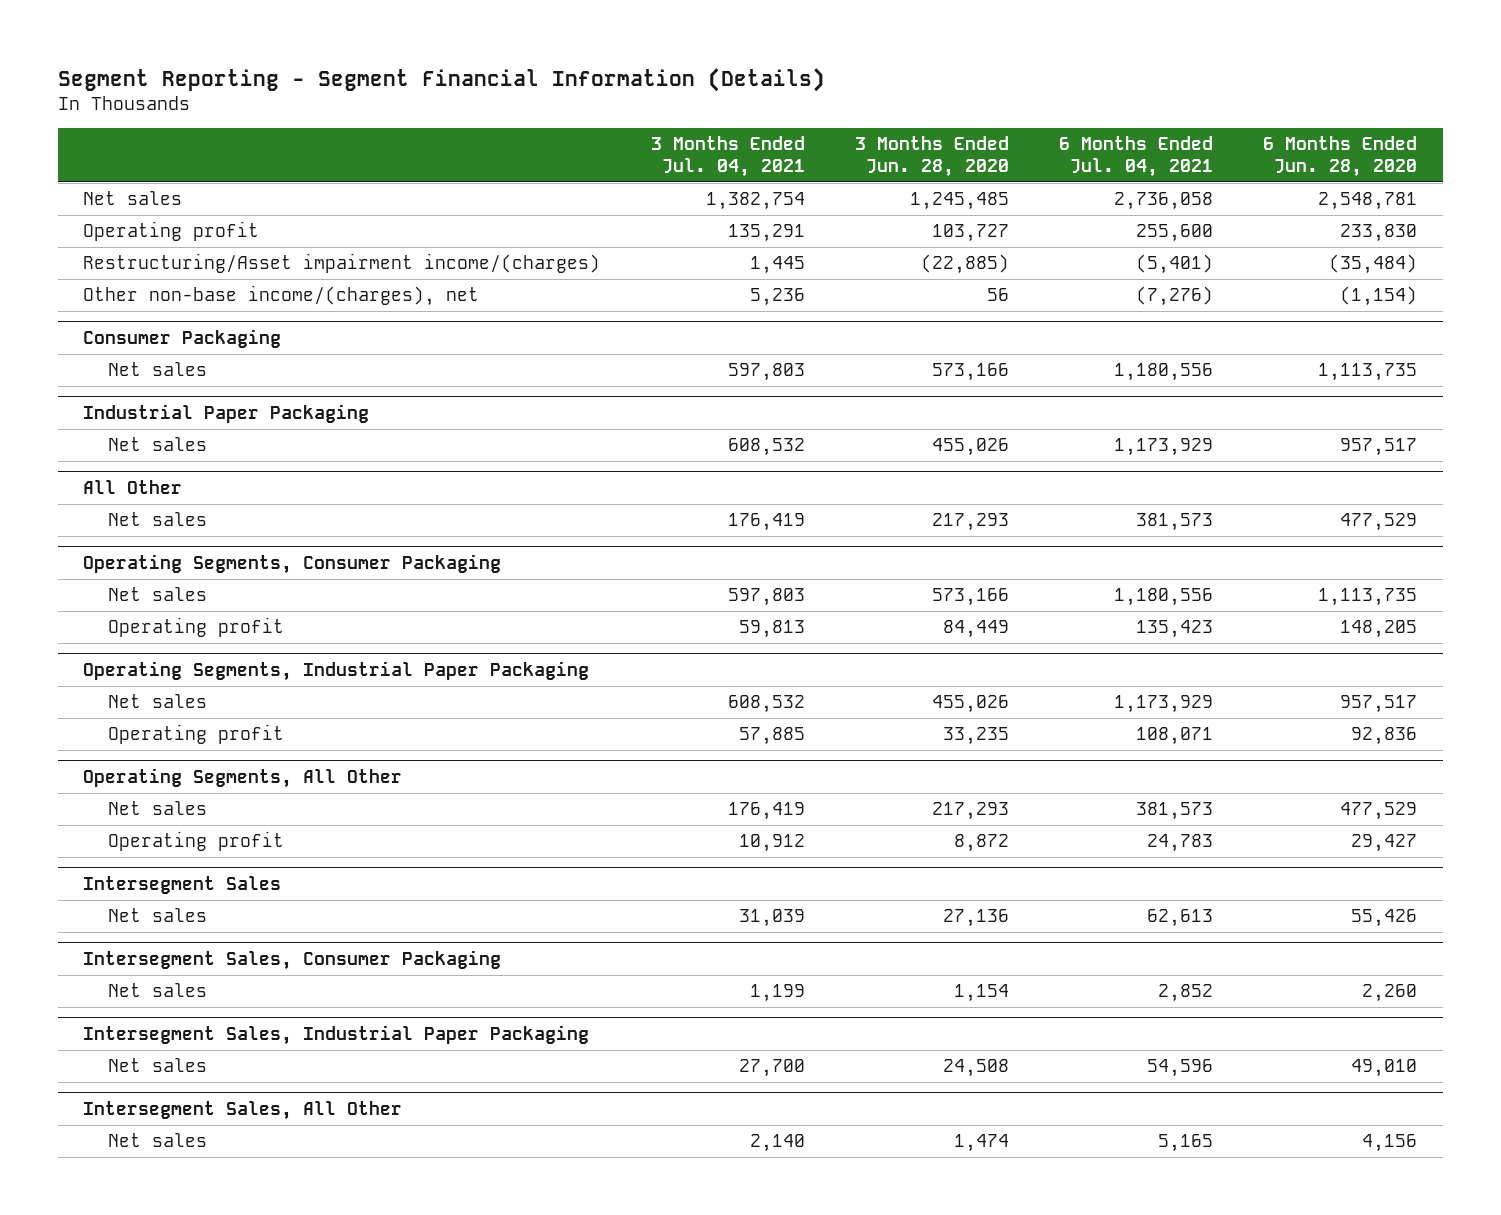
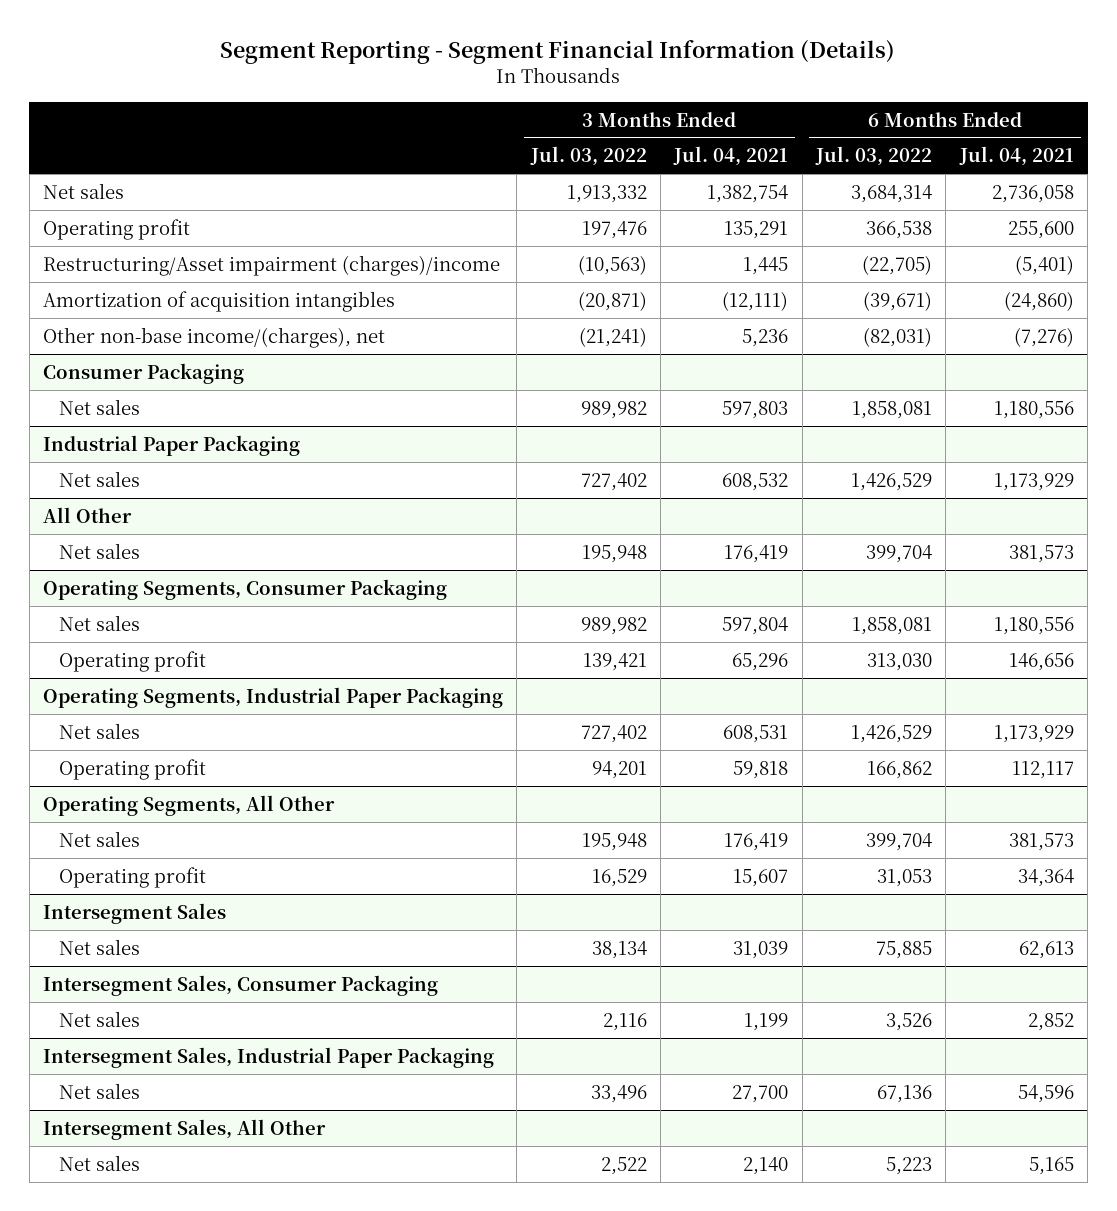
- | 3 Months Ended Jul. 04, 2021 | 3 Months Ended Jun. 28, 2020 | 6 Months Ended Jul. 04, 2021 | 6 Months Ended Jun. 28, 2020
+ | 3 Months Ended Jul. 03, 2022 | 3 Months Ended Jul. 04, 2021 | 6 Months Ended Jul. 03, 2022 | 6 Months Ended Jul. 04, 2021
- Restructuring/Asset impairment income/(charges) | 1,445 | (22,885) | (5,401) | (35,484)
+ Restructuring/Asset impairment (charges)/income | (10,563) | 1,445 | (22,705) | (5,401)
+ Amortization of acquisition intangibles | (20,871) | (12,111) | (39,671) | (24,860)
@ Operating Segments, Consumer Packaging
- Net sales | 597,803 | 573,166 | 1,180,556 | 1,113,735
- Operating profit | 59,813 | 84,449 | 135,423 | 148,205
+ Net sales | 989,982 | 597,804 | 1,858,081 | 1,180,556
+ Operating profit | 139,421 | 65,296 | 313,030 | 146,656
@ Operating Segments, Industrial Paper Packaging
- Net sales | 608,532 | 455,026 | 1,173,929 | 957,517
- Operating profit | 57,885 | 33,235 | 108,071 | 92,836
+ Net sales | 727,402 | 608,531 | 1,426,529 | 1,173,929
+ Operating profit | 94,201 | 59,818 | 166,862 | 112,117
@ Operating Segments, All Other
- Operating profit | 10,912 | 8,872 | 24,783 | 29,427
+ Operating profit | 16,529 | 15,607 | 31,053 | 34,364

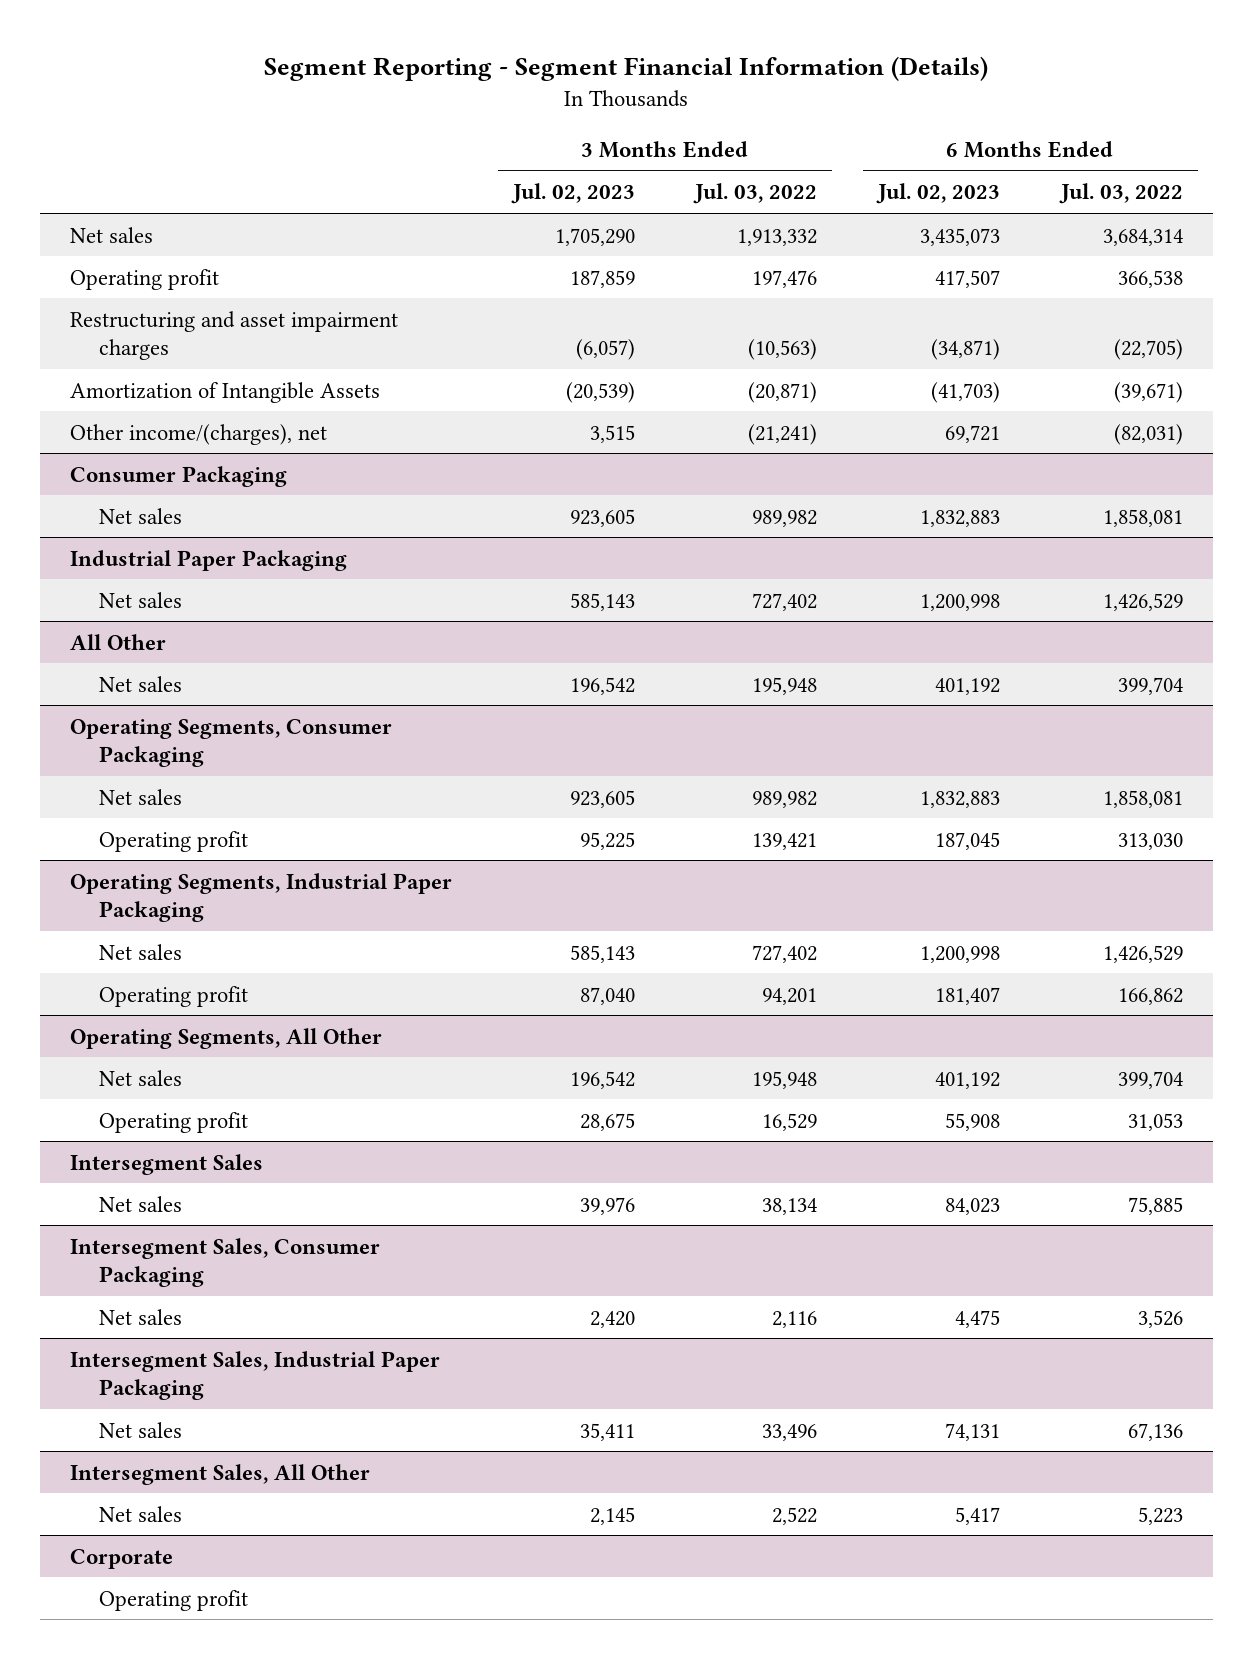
- | 3 Months Ended Jul. 03, 2022 | 3 Months Ended Jul. 04, 2021 | 6 Months Ended Jul. 03, 2022 | 6 Months Ended Jul. 04, 2021
+ | 3 Months Ended Jul. 02, 2023 | 3 Months Ended Jul. 03, 2022 | 6 Months Ended Jul. 02, 2023 | 6 Months Ended Jul. 03, 2022
- Restructuring/Asset impairment (charges)/income | (10,563) | 1,445 | (22,705) | (5,401)
- Amortization of acquisition intangibles | (20,871) | (12,111) | (39,671) | (24,860)
- Other non-base income/(charges), net | (21,241) | 5,236 | (82,031) | (7,276)
+ Restructuring and asset impairment charges | (6,057) | (10,563) | (34,871) | (22,705)
+ Amortization of Intangible Assets | (20,539) | (20,871) | (41,703) | (39,671)
+ Other income/(charges), net | 3,515 | (21,241) | 69,721 | (82,031)
+ Corporate
+ Operating profit

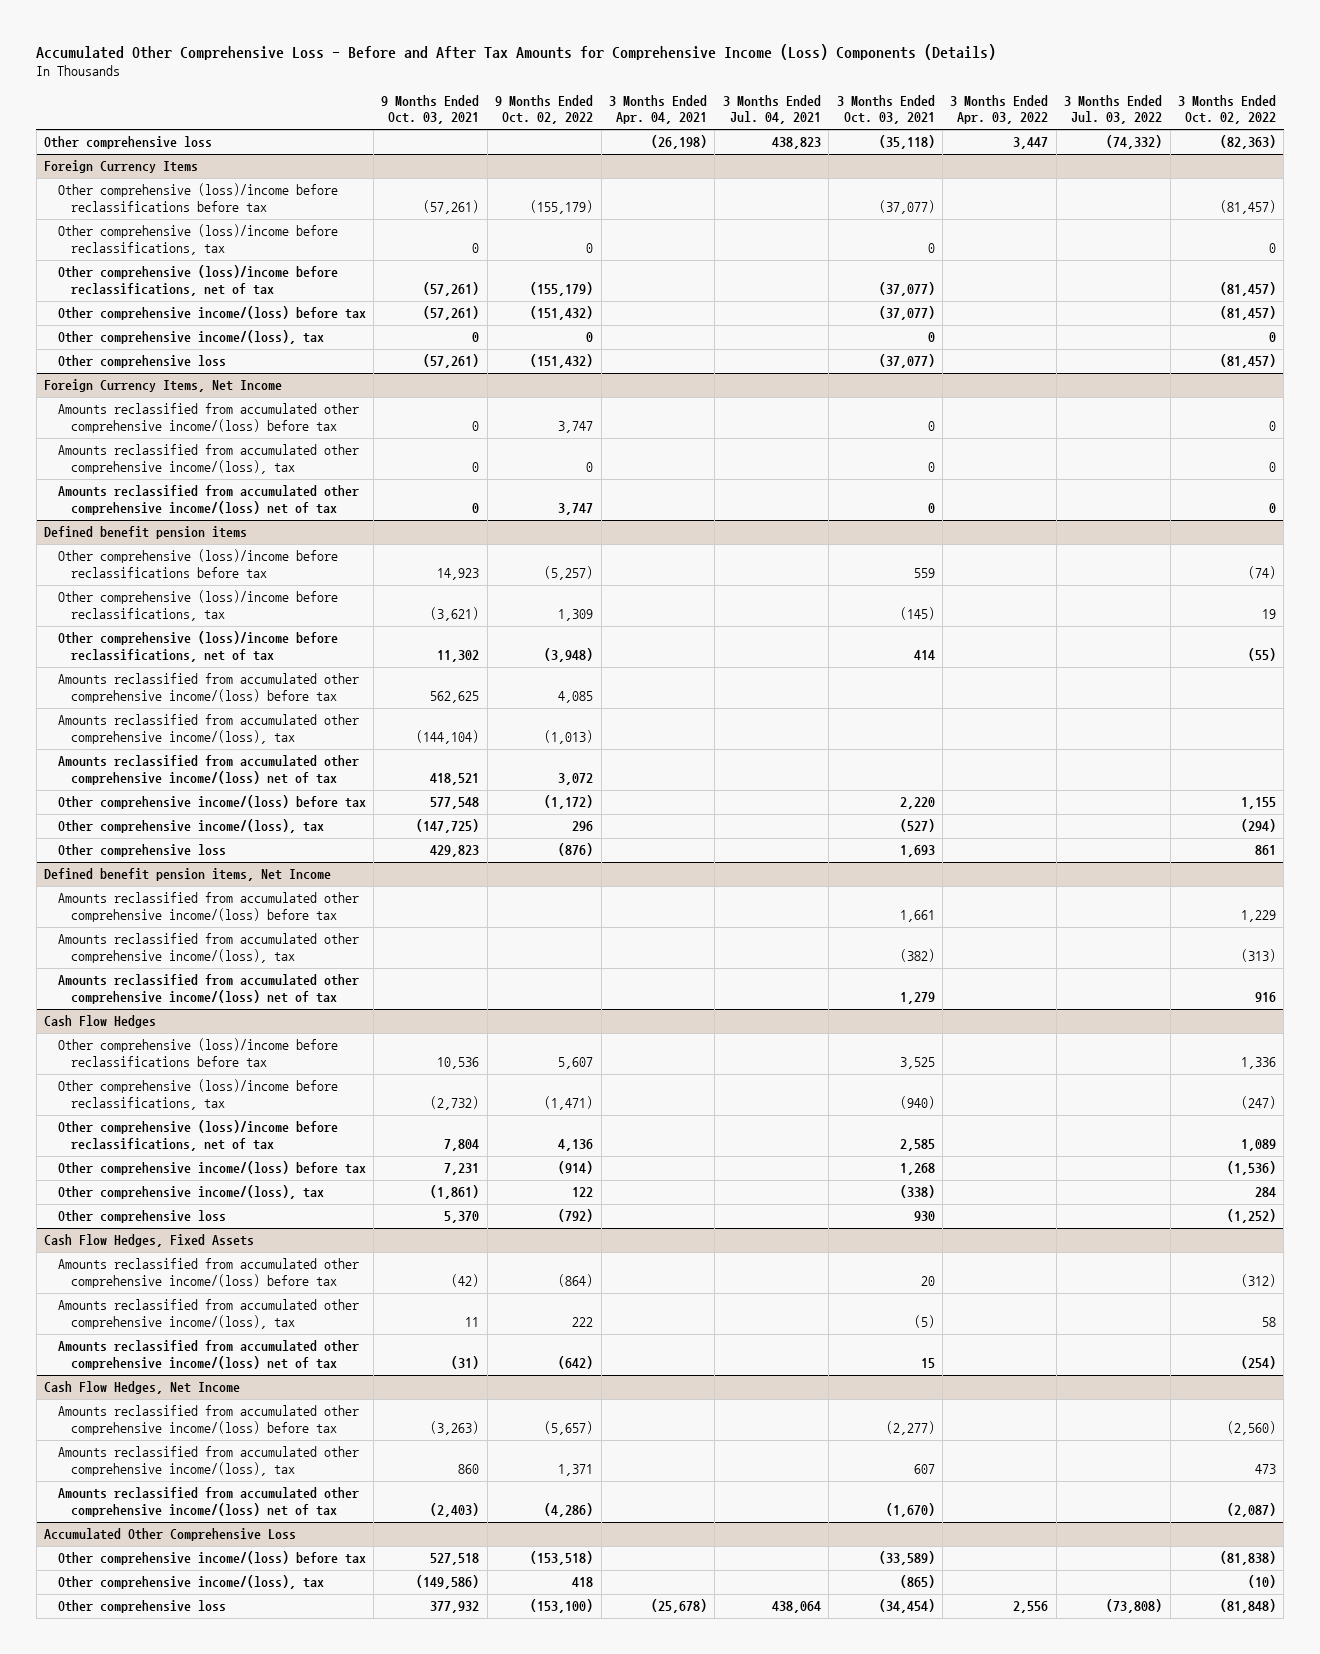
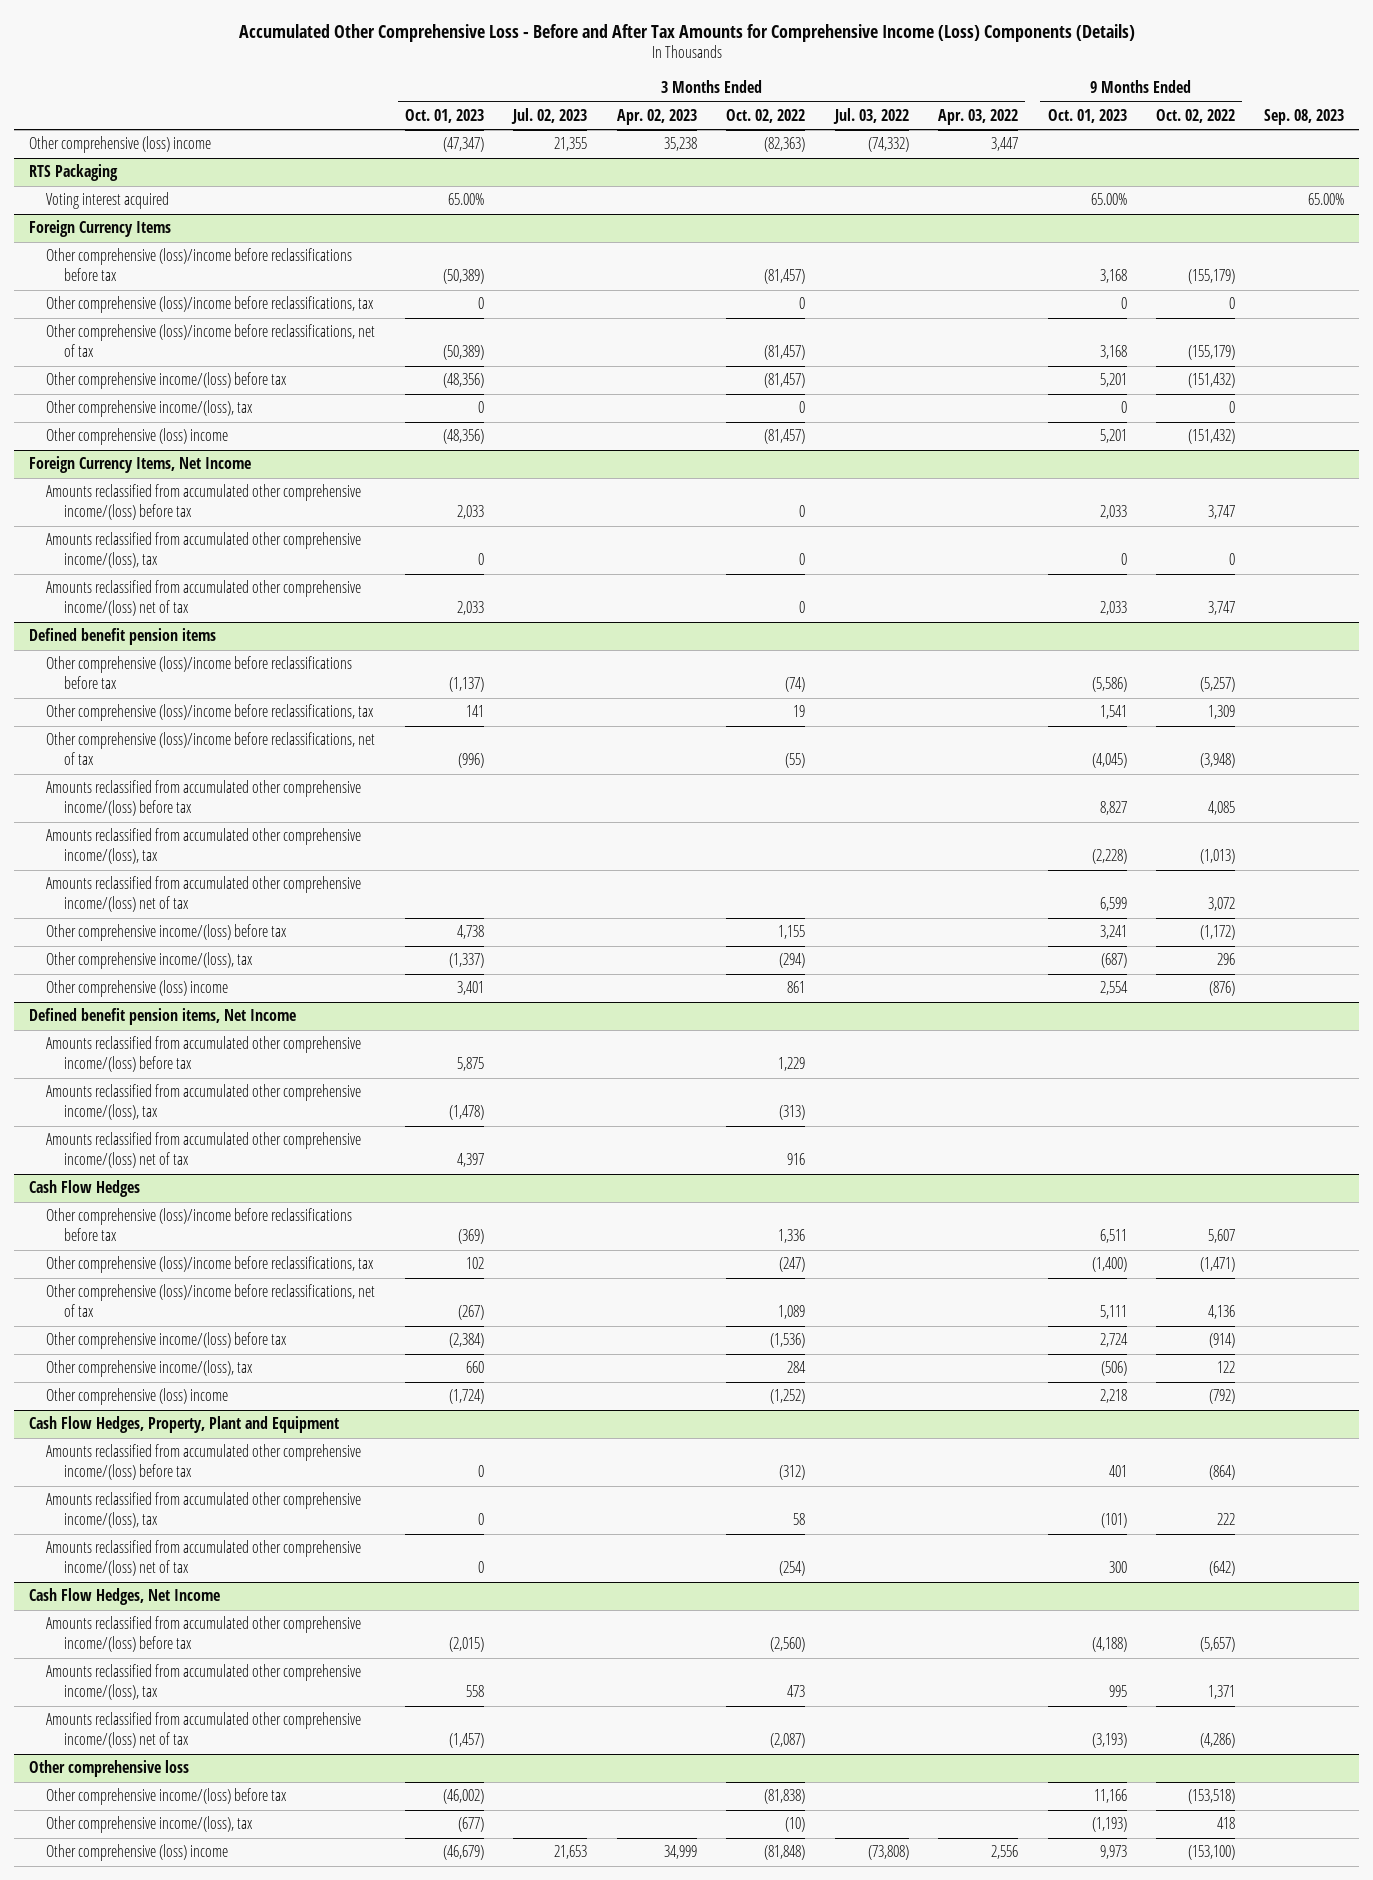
- | 9 Months Ended Oct. 03, 2021 | 9 Months Ended Oct. 02, 2022 | 3 Months Ended Apr. 04, 2021 | 3 Months Ended Jul. 04, 2021 | 3 Months Ended Oct. 03, 2021 | 3 Months Ended Apr. 03, 2022 | 3 Months Ended Jul. 03, 2022 | 3 Months Ended Oct. 02, 2022
+ | 3 Months Ended Oct. 01, 2023 | 3 Months Ended Jul. 02, 2023 | 3 Months Ended Apr. 02, 2023 | 3 Months Ended Oct. 02, 2022 | 3 Months Ended Jul. 03, 2022 | 3 Months Ended Apr. 03, 2022 | 9 Months Ended Oct. 01, 2023 | 9 Months Ended Oct. 02, 2022 | Sep. 08, 2023
- Other comprehensive loss | | | (26,198) | 438,823 | (35,118) | 3,447 | (74,332) | (82,363)
+ Other comprehensive (loss) income | (47,347) | 21,355 | 35,238 | (82,363) | (74,332) | 3,447 | | |
+ RTS Packaging
+ Voting interest acquired | 65.00% | | | | | | 65.00% | | 65.00%
@ Foreign Currency Items
- Other comprehensive loss | (57,261) | (151,432) | | | (37,077) | | | (81,457)
+ Other comprehensive (loss) income | (48,356) | | | (81,457) | | | 5,201 | (151,432) |
@ Defined benefit pension items
- Other comprehensive loss | 429,823 | (876) | | | 1,693 | | | 861
+ Other comprehensive (loss) income | 3,401 | | | 861 | | | 2,554 | (876) |
@ Cash Flow Hedges
- Other comprehensive loss | 5,370 | (792) | | | 930 | | | (1,252)
- Cash Flow Hedges, Fixed Assets
@ Cash Flow Hedges
+ Other comprehensive (loss) income | (1,724) | | | (1,252) | | | 2,218 | (792) |
+ Cash Flow Hedges, Property, Plant and Equipment
- Accumulated Other Comprehensive Loss
+ Other comprehensive loss
- Other comprehensive loss | 377,932 | (153,100) | (25,678) | 438,064 | (34,454) | 2,556 | (73,808) | (81,848)
+ Other comprehensive (loss) income | (46,679) | 21,653 | 34,999 | (81,848) | (73,808) | 2,556 | 9,973 | (153,100) |

